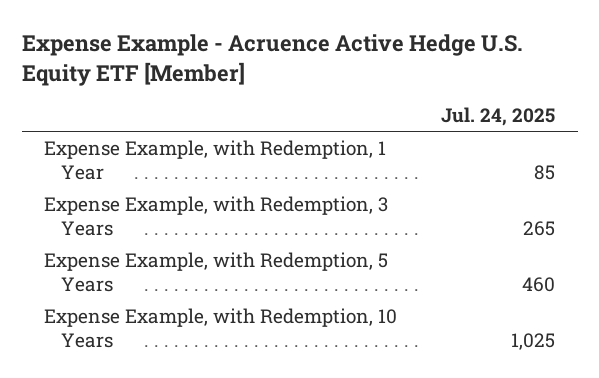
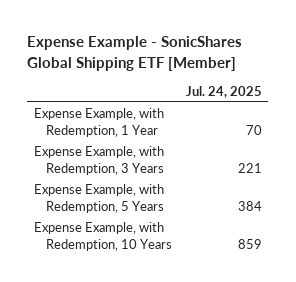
- Expense Example - Acruence Active Hedge U.S. Equity ETF [Member]
+ Expense Example - SonicShares Global Shipping ETF [Member]
- Expense Example, with Redemption, 1 Year | 85
- Expense Example, with Redemption, 3 Years | 265
- Expense Example, with Redemption, 5 Years | 460
- Expense Example, with Redemption, 10 Years | 1,025
+ Expense Example, with Redemption, 1 Year | 70
+ Expense Example, with Redemption, 3 Years | 221
+ Expense Example, with Redemption, 5 Years | 384
+ Expense Example, with Redemption, 10 Years | 859

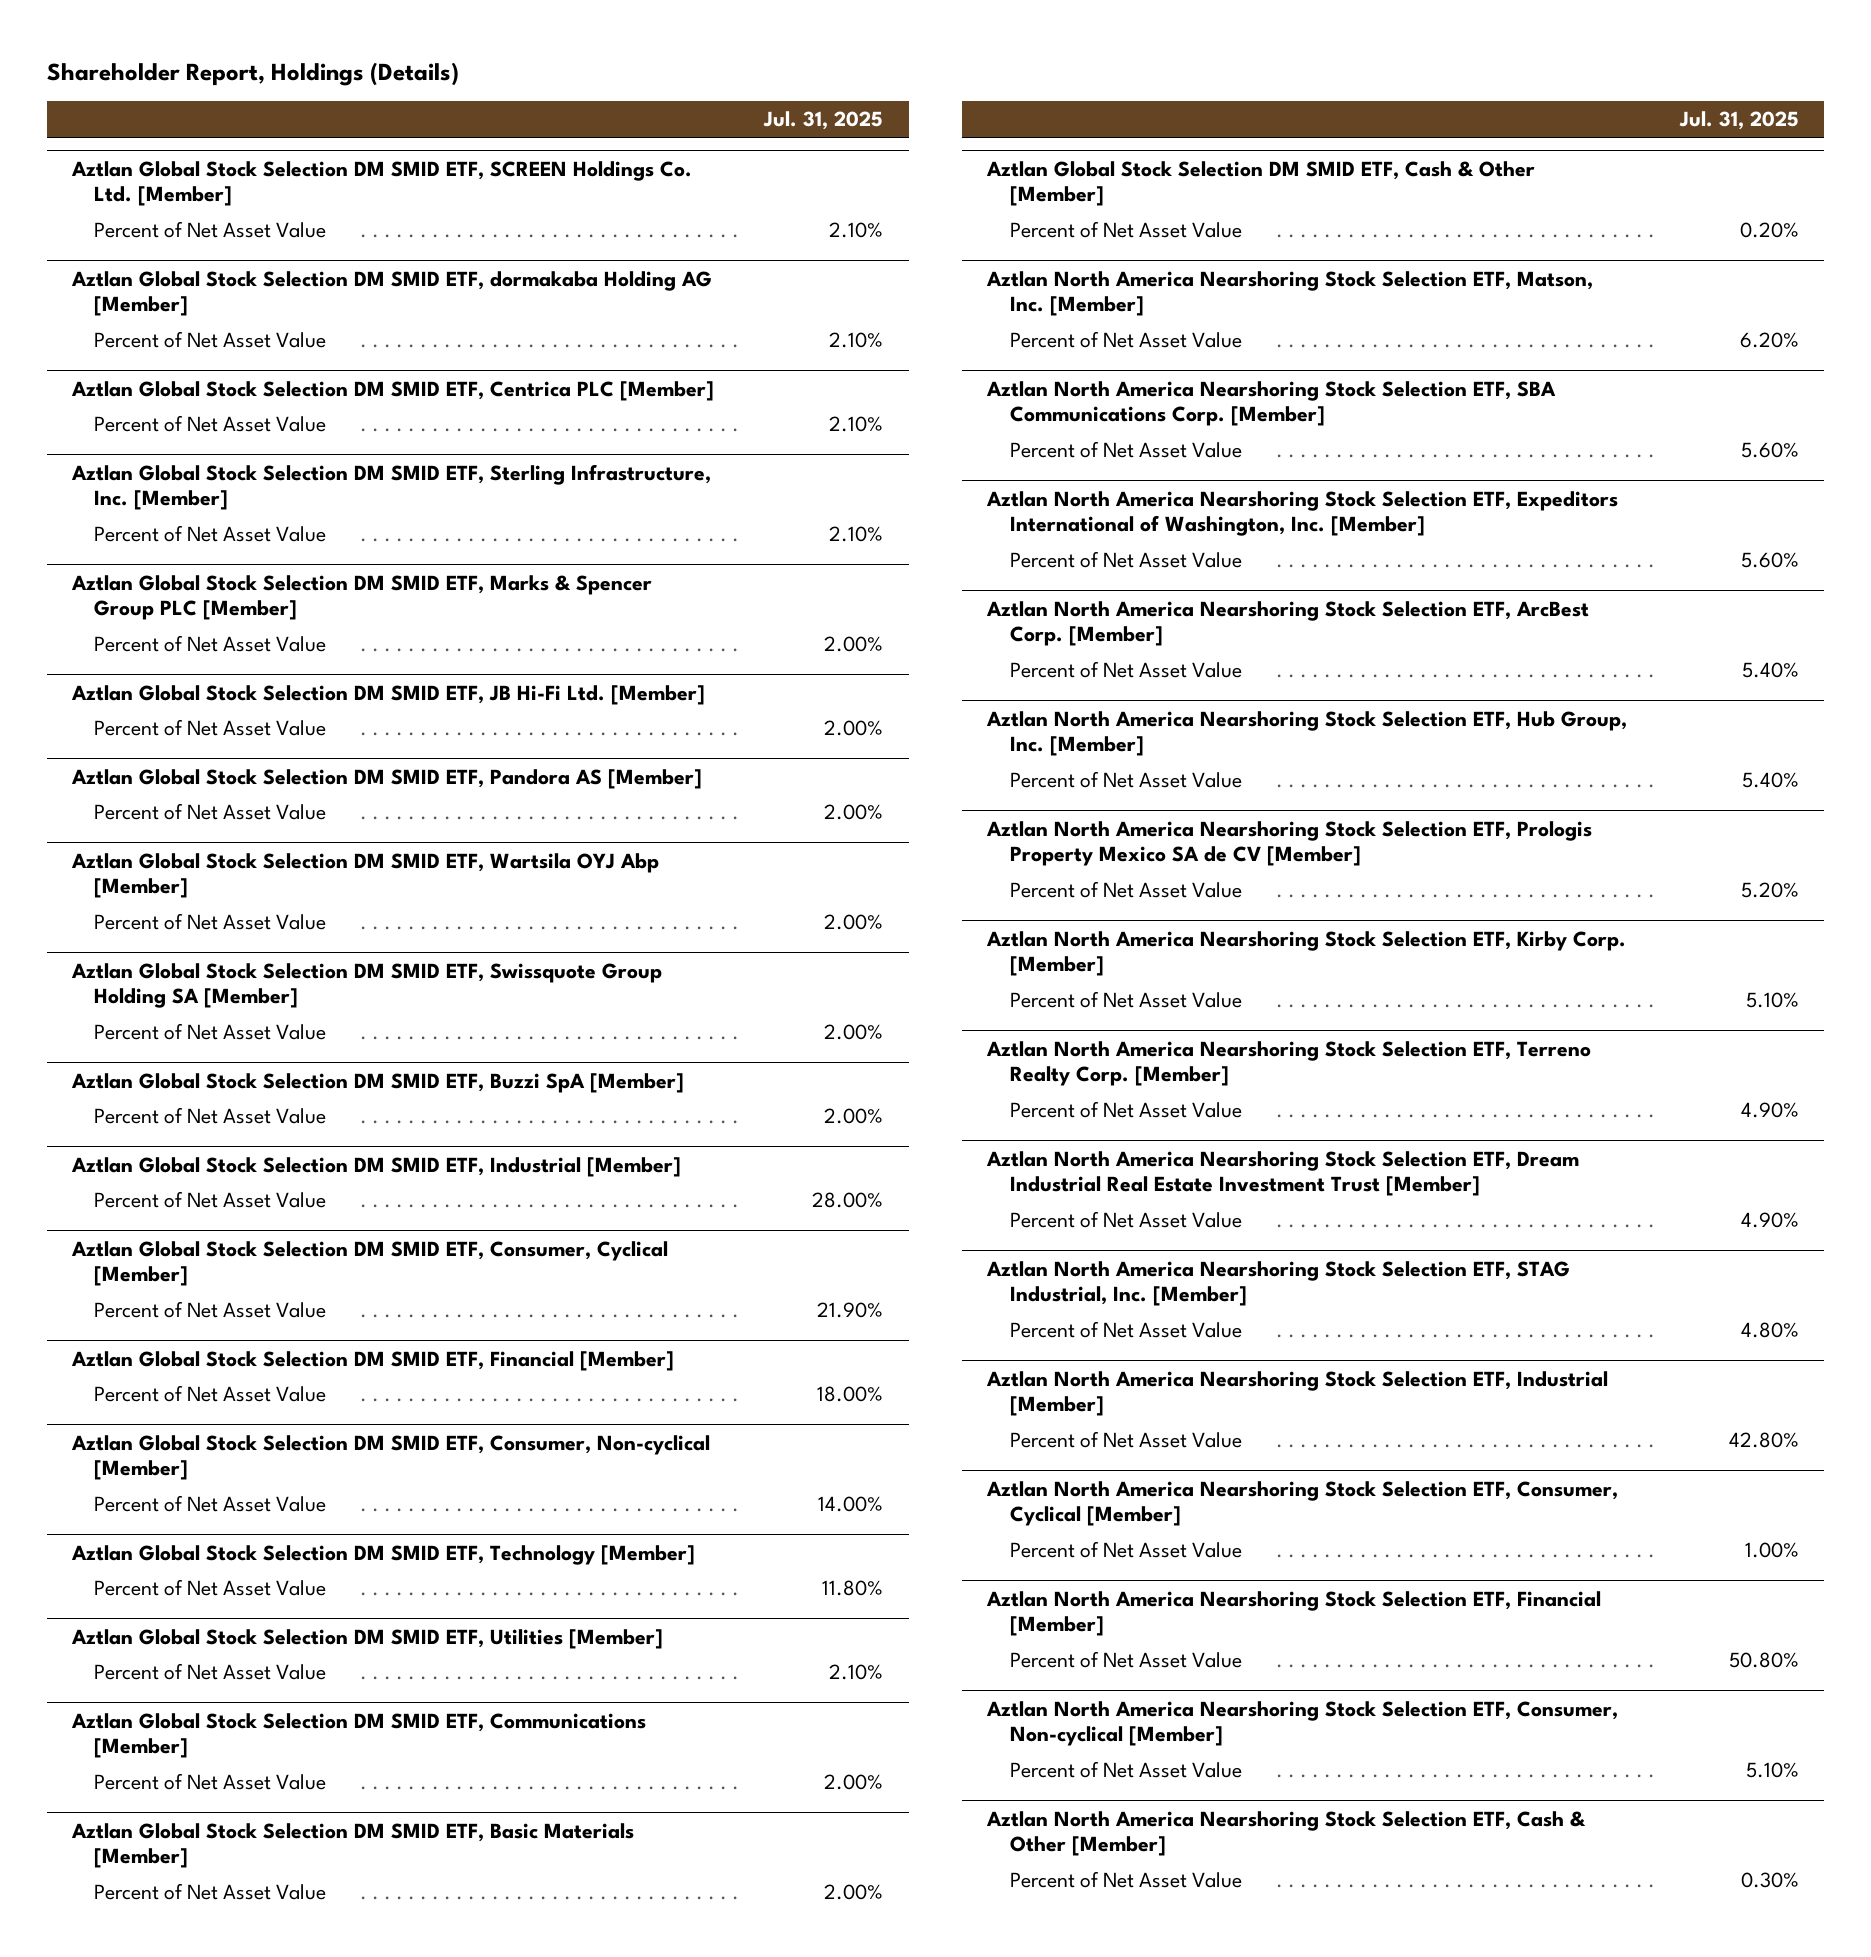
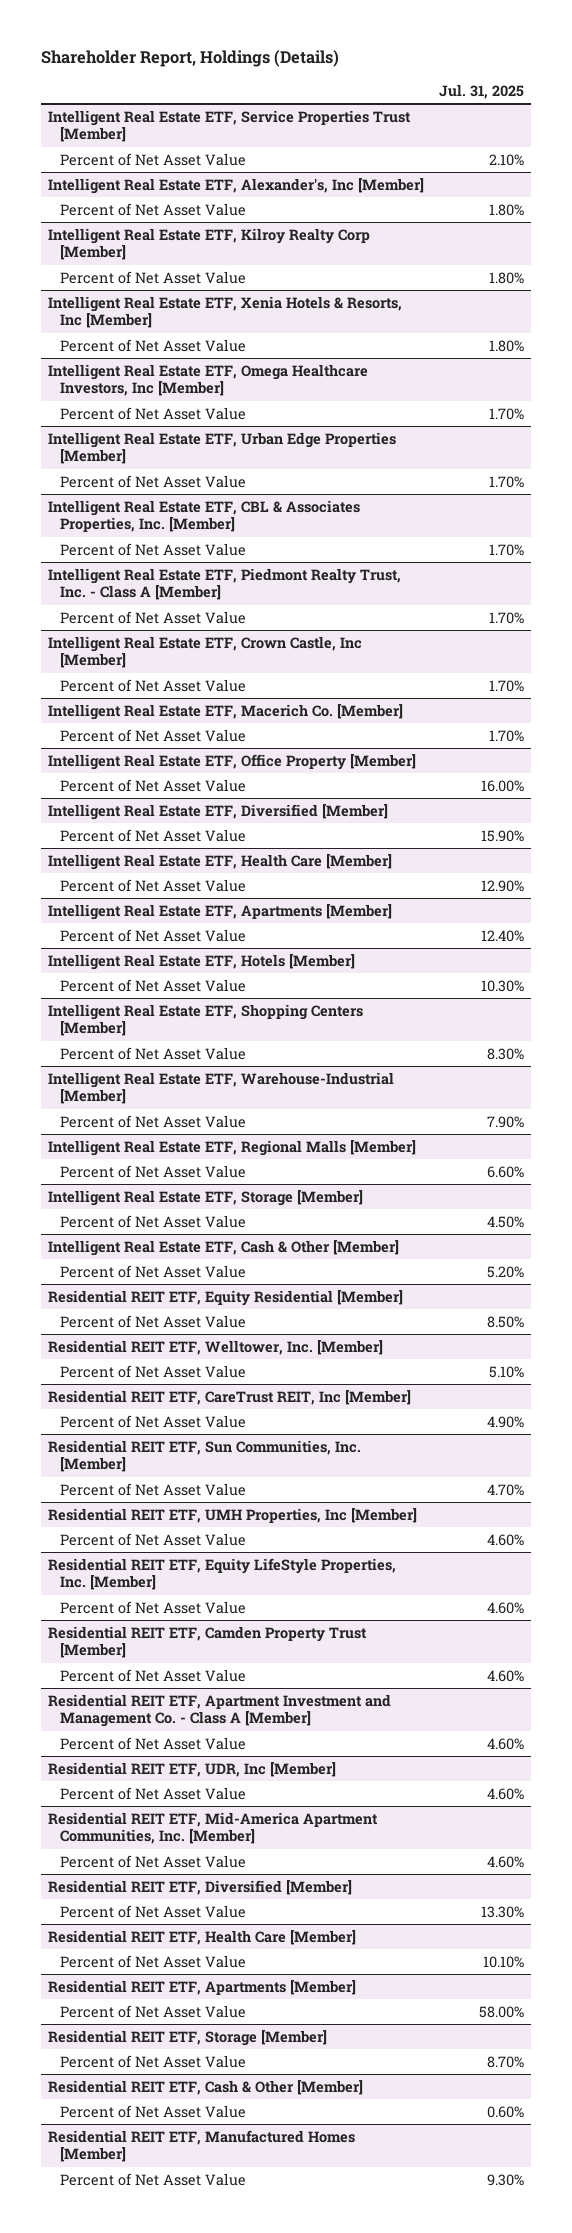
- Aztlan Global Stock Selection DM SMID ETF, SCREEN Holdings Co. Ltd. [Member]
- Percent of Net Asset Value | 2.10%
- Aztlan Global Stock Selection DM SMID ETF, dormakaba Holding AG [Member]
- Percent of Net Asset Value | 2.10%
- Aztlan Global Stock Selection DM SMID ETF, Centrica PLC [Member]
- Percent of Net Asset Value | 2.10%
- Aztlan Global Stock Selection DM SMID ETF, Sterling Infrastructure, Inc. [Member]
- Percent of Net Asset Value | 2.10%
- Aztlan Global Stock Selection DM SMID ETF, Marks & Spencer Group PLC [Member]
- Percent of Net Asset Value | 2.00%
- Aztlan Global Stock Selection DM SMID ETF, JB Hi-Fi Ltd. [Member]
- Percent of Net Asset Value | 2.00%
- Aztlan Global Stock Selection DM SMID ETF, Pandora AS [Member]
- Percent of Net Asset Value | 2.00%
- Aztlan Global Stock Selection DM SMID ETF, Wartsila OYJ Abp [Member]
- Percent of Net Asset Value | 2.00%
- Aztlan Global Stock Selection DM SMID ETF, Swissquote Group Holding SA [Member]
- Percent of Net Asset Value | 2.00%
- Aztlan Global Stock Selection DM SMID ETF, Buzzi SpA [Member]
- Percent of Net Asset Value | 2.00%
- Aztlan Global Stock Selection DM SMID ETF, Industrial [Member]
- Percent of Net Asset Value | 28.00%
- Aztlan Global Stock Selection DM SMID ETF, Consumer, Cyclical [Member]
- Percent of Net Asset Value | 21.90%
- Aztlan Global Stock Selection DM SMID ETF, Financial [Member]
- Percent of Net Asset Value | 18.00%
- Aztlan Global Stock Selection DM SMID ETF, Consumer, Non-cyclical [Member]
- Percent of Net Asset Value | 14.00%
- Aztlan Global Stock Selection DM SMID ETF, Technology [Member]
- Percent of Net Asset Value | 11.80%
- Aztlan Global Stock Selection DM SMID ETF, Utilities [Member]
+ Intelligent Real Estate ETF, Service Properties Trust [Member]
- Aztlan Global Stock Selection DM SMID ETF, Communications [Member]
- Percent of Net Asset Value | 2.00%
- Aztlan Global Stock Selection DM SMID ETF, Basic Materials [Member]
- Percent of Net Asset Value | 2.00%
- Aztlan Global Stock Selection DM SMID ETF, Cash & Other [Member]
- Percent of Net Asset Value | 0.20%
- Aztlan North America Nearshoring Stock Selection ETF, Matson, Inc. [Member]
- Percent of Net Asset Value | 6.20%
- Aztlan North America Nearshoring Stock Selection ETF, SBA Communications Corp. [Member]
- Percent of Net Asset Value | 5.60%
- Aztlan North America Nearshoring Stock Selection ETF, Expeditors International of Washington, Inc. [Member]
- Percent of Net Asset Value | 5.60%
- Aztlan North America Nearshoring Stock Selection ETF, ArcBest Corp. [Member]
- Percent of Net Asset Value | 5.40%
- Aztlan North America Nearshoring Stock Selection ETF, Hub Group, Inc. [Member]
- Percent of Net Asset Value | 5.40%
- Aztlan North America Nearshoring Stock Selection ETF, Prologis Property Mexico SA de CV [Member]
+ Intelligent Real Estate ETF, Alexander's, Inc [Member]
+ Percent of Net Asset Value | 1.80%
+ Intelligent Real Estate ETF, Kilroy Realty Corp [Member]
+ Percent of Net Asset Value | 1.80%
+ Intelligent Real Estate ETF, Xenia Hotels & Resorts, Inc [Member]
+ Percent of Net Asset Value | 1.80%
+ Intelligent Real Estate ETF, Omega Healthcare Investors, Inc [Member]
+ Percent of Net Asset Value | 1.70%
+ Intelligent Real Estate ETF, Urban Edge Properties [Member]
+ Percent of Net Asset Value | 1.70%
+ Intelligent Real Estate ETF, CBL & Associates Properties, Inc. [Member]
+ Percent of Net Asset Value | 1.70%
+ Intelligent Real Estate ETF, Piedmont Realty Trust, Inc. - Class A [Member]
+ Percent of Net Asset Value | 1.70%
+ Intelligent Real Estate ETF, Crown Castle, Inc [Member]
+ Percent of Net Asset Value | 1.70%
+ Intelligent Real Estate ETF, Macerich Co. [Member]
+ Percent of Net Asset Value | 1.70%
+ Intelligent Real Estate ETF, Office Property [Member]
+ Percent of Net Asset Value | 16.00%
+ Intelligent Real Estate ETF, Diversified [Member]
+ Percent of Net Asset Value | 15.90%
+ Intelligent Real Estate ETF, Health Care [Member]
+ Percent of Net Asset Value | 12.90%
+ Intelligent Real Estate ETF, Apartments [Member]
+ Percent of Net Asset Value | 12.40%
+ Intelligent Real Estate ETF, Hotels [Member]
+ Percent of Net Asset Value | 10.30%
+ Intelligent Real Estate ETF, Shopping Centers [Member]
+ Percent of Net Asset Value | 8.30%
+ Intelligent Real Estate ETF, Warehouse-Industrial [Member]
+ Percent of Net Asset Value | 7.90%
+ Intelligent Real Estate ETF, Regional Malls [Member]
+ Percent of Net Asset Value | 6.60%
+ Intelligent Real Estate ETF, Storage [Member]
+ Percent of Net Asset Value | 4.50%
+ Intelligent Real Estate ETF, Cash & Other [Member]
- Aztlan North America Nearshoring Stock Selection ETF, Kirby Corp. [Member]
+ Residential REIT ETF, Equity Residential [Member]
+ Percent of Net Asset Value | 8.50%
+ Residential REIT ETF, Welltower, Inc. [Member]
- Aztlan North America Nearshoring Stock Selection ETF, Terreno Realty Corp. [Member]
- Percent of Net Asset Value | 4.90%
- Aztlan North America Nearshoring Stock Selection ETF, Dream Industrial Real Estate Investment Trust [Member]
+ Residential REIT ETF, CareTrust REIT, Inc [Member]
- Aztlan North America Nearshoring Stock Selection ETF, STAG Industrial, Inc. [Member]
- Percent of Net Asset Value | 4.80%
- Aztlan North America Nearshoring Stock Selection ETF, Industrial [Member]
- Percent of Net Asset Value | 42.80%
- Aztlan North America Nearshoring Stock Selection ETF, Consumer, Cyclical [Member]
- Percent of Net Asset Value | 1.00%
- Aztlan North America Nearshoring Stock Selection ETF, Financial [Member]
- Percent of Net Asset Value | 50.80%
- Aztlan North America Nearshoring Stock Selection ETF, Consumer, Non-cyclical [Member]
- Percent of Net Asset Value | 5.10%
- Aztlan North America Nearshoring Stock Selection ETF, Cash & Other [Member]
- Percent of Net Asset Value | 0.30%
+ Residential REIT ETF, Sun Communities, Inc. [Member]
+ Percent of Net Asset Value | 4.70%
+ Residential REIT ETF, UMH Properties, Inc [Member]
+ Percent of Net Asset Value | 4.60%
+ Residential REIT ETF, Equity LifeStyle Properties, Inc. [Member]
+ Percent of Net Asset Value | 4.60%
+ Residential REIT ETF, Camden Property Trust [Member]
+ Percent of Net Asset Value | 4.60%
+ Residential REIT ETF, Apartment Investment and Management Co. - Class A [Member]
+ Percent of Net Asset Value | 4.60%
+ Residential REIT ETF, UDR, Inc [Member]
+ Percent of Net Asset Value | 4.60%
+ Residential REIT ETF, Mid-America Apartment Communities, Inc. [Member]
+ Percent of Net Asset Value | 4.60%
+ Residential REIT ETF, Diversified [Member]
+ Percent of Net Asset Value | 13.30%
+ Residential REIT ETF, Health Care [Member]
+ Percent of Net Asset Value | 10.10%
+ Residential REIT ETF, Apartments [Member]
+ Percent of Net Asset Value | 58.00%
+ Residential REIT ETF, Storage [Member]
+ Percent of Net Asset Value | 8.70%
+ Residential REIT ETF, Cash & Other [Member]
+ Percent of Net Asset Value | 0.60%
+ Residential REIT ETF, Manufactured Homes [Member]
+ Percent of Net Asset Value | 9.30%

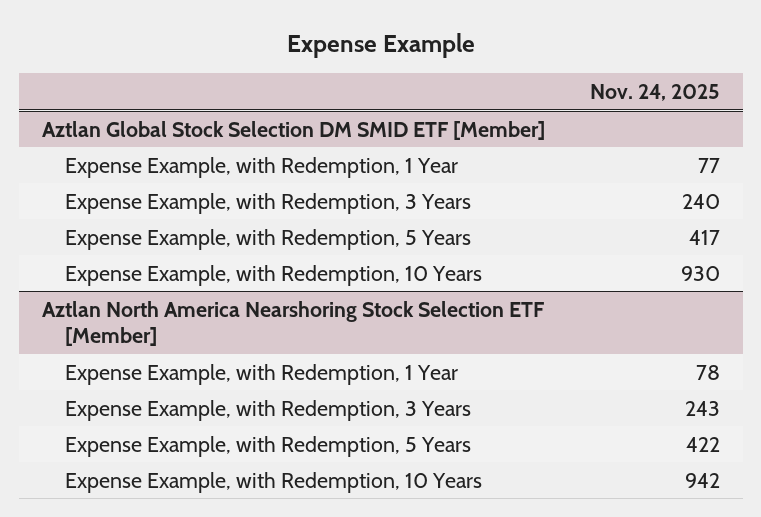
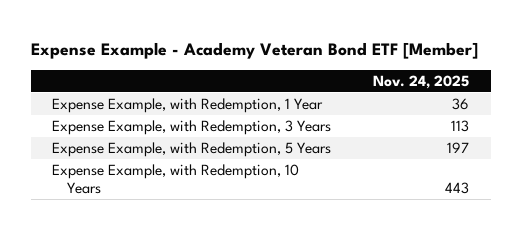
- Expense Example
+ Expense Example - Academy Veteran Bond ETF [Member]
- Aztlan Global Stock Selection DM SMID ETF [Member]
- Expense Example, with Redemption, 1 Year | 77
- Expense Example, with Redemption, 3 Years | 240
- Expense Example, with Redemption, 5 Years | 417
- Expense Example, with Redemption, 10 Years | 930
- Aztlan North America Nearshoring Stock Selection ETF [Member]
- Expense Example, with Redemption, 1 Year | 78
- Expense Example, with Redemption, 3 Years | 243
- Expense Example, with Redemption, 5 Years | 422
- Expense Example, with Redemption, 10 Years | 942
+ Expense Example, with Redemption, 1 Year | 36
+ Expense Example, with Redemption, 3 Years | 113
+ Expense Example, with Redemption, 5 Years | 197
+ Expense Example, with Redemption, 10 Years | 443

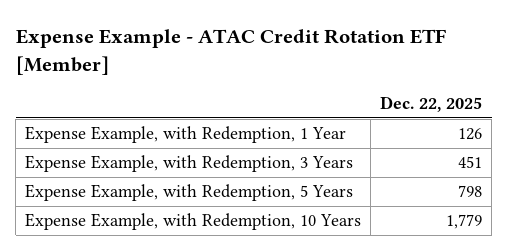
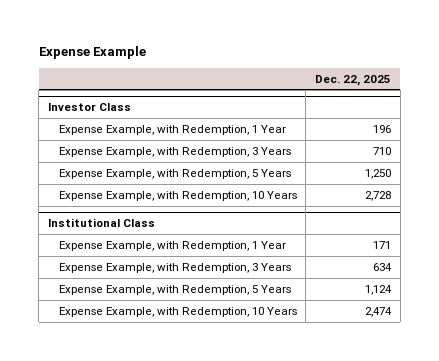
- Expense Example - ATAC Credit Rotation ETF [Member]
+ Expense Example
- Expense Example, with Redemption, 1 Year | 126
- Expense Example, with Redemption, 3 Years | 451
- Expense Example, with Redemption, 5 Years | 798
- Expense Example, with Redemption, 10 Years | 1,779
+ Investor Class
+ Expense Example, with Redemption, 1 Year | 196
+ Expense Example, with Redemption, 3 Years | 710
+ Expense Example, with Redemption, 5 Years | 1,250
+ Expense Example, with Redemption, 10 Years | 2,728
+ Institutional Class
+ Expense Example, with Redemption, 1 Year | 171
+ Expense Example, with Redemption, 3 Years | 634
+ Expense Example, with Redemption, 5 Years | 1,124
+ Expense Example, with Redemption, 10 Years | 2,474

